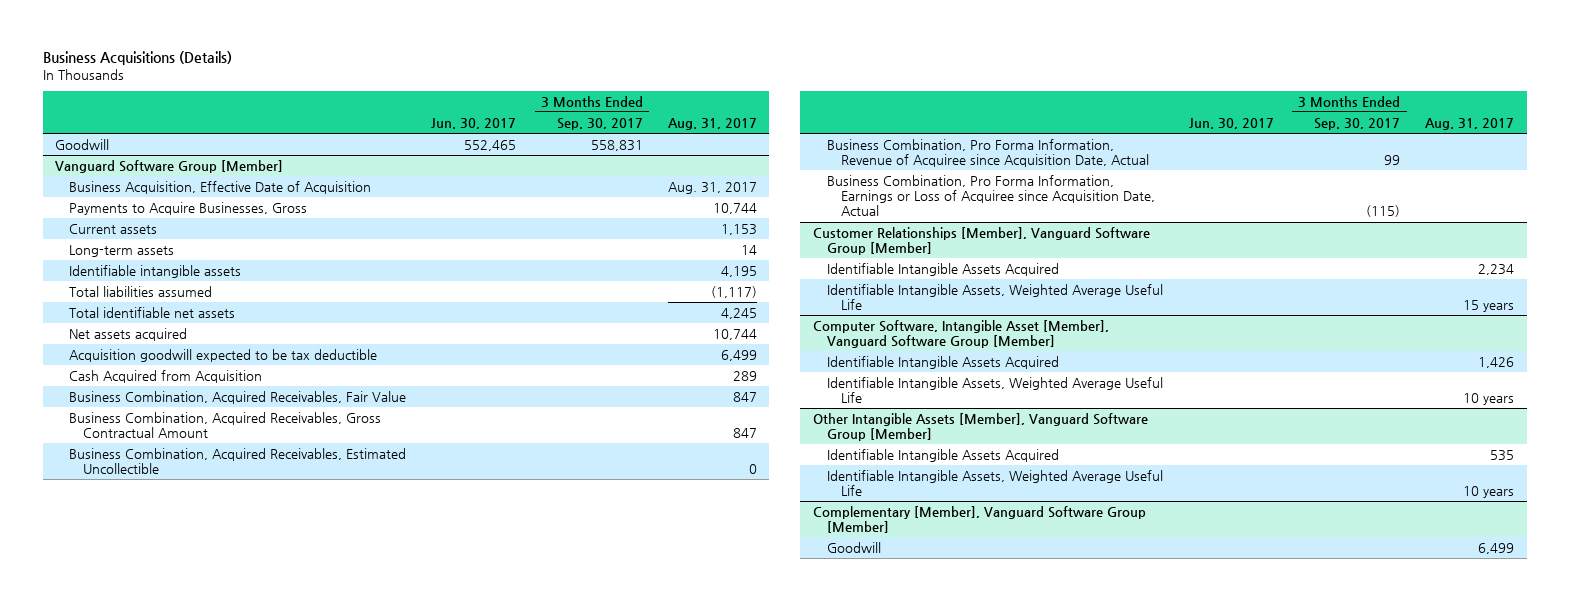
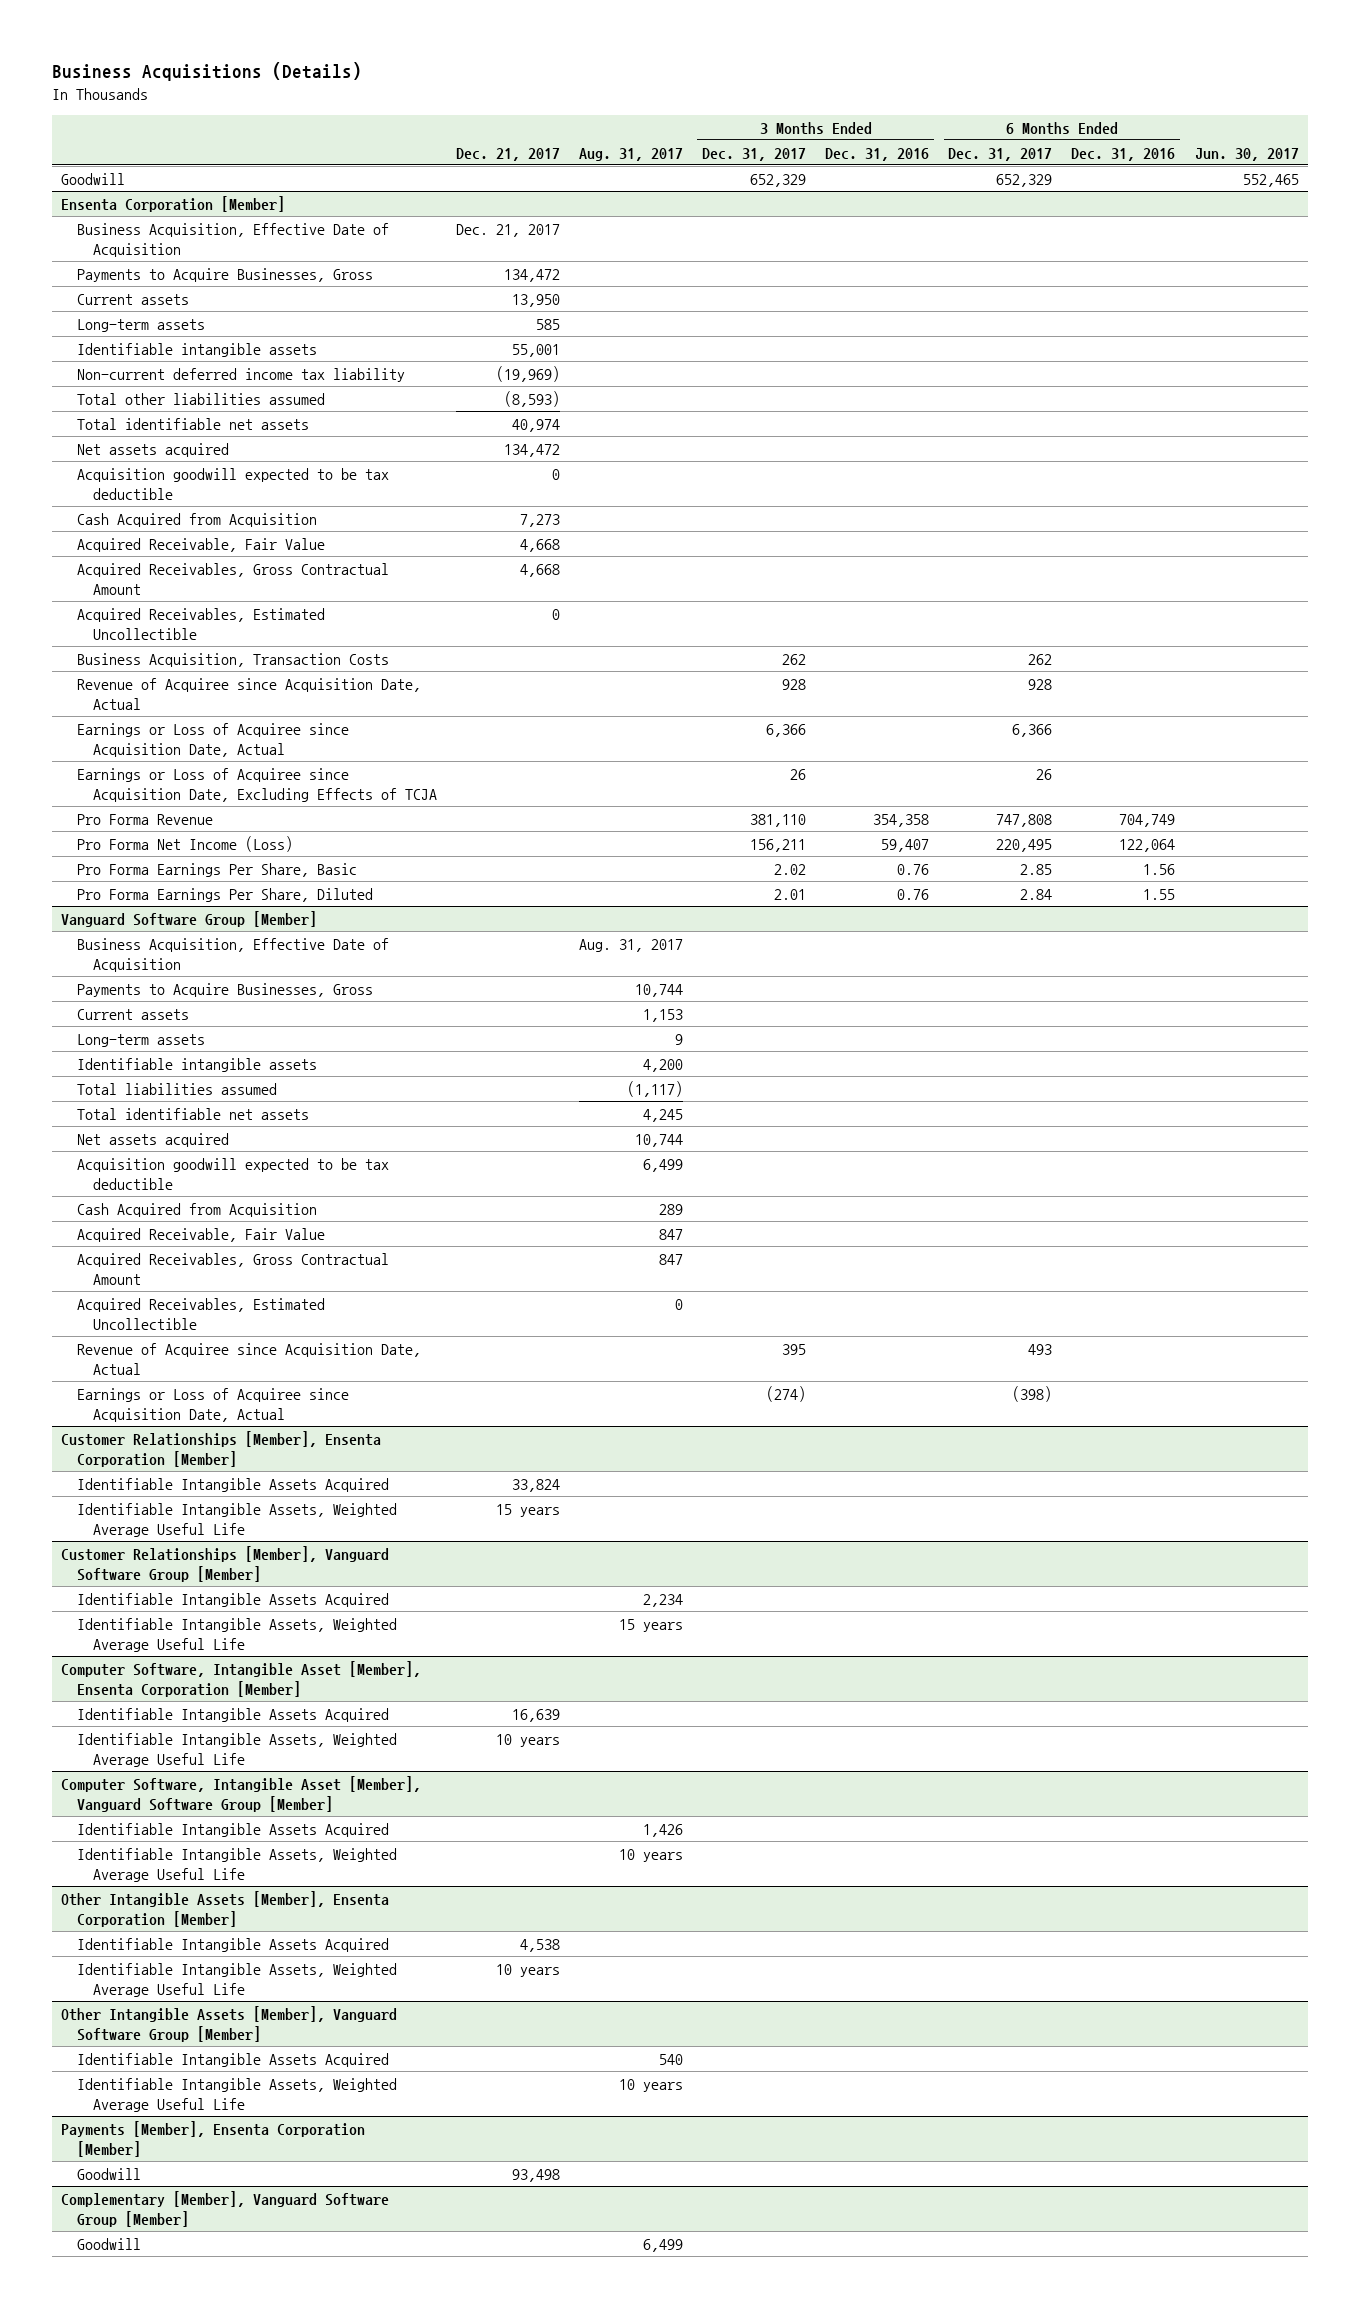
- | Jun. 30, 2017 | 3 Months Ended Sep. 30, 2017 | Aug. 31, 2017
+ | Dec. 21, 2017 | Aug. 31, 2017 | 3 Months Ended Dec. 31, 2017 | 3 Months Ended Dec. 31, 2016 | 6 Months Ended Dec. 31, 2017 | 6 Months Ended Dec. 31, 2016 | Jun. 30, 2017
+ Ensenta Corporation [Member]
+ Business Acquisition, Effective Date of Acquisition | Dec. 21, 2017 | | | | | |
+ Payments to Acquire Businesses, Gross | 134,472 | | | | | |
+ Current assets | 13,950 | | | | | |
+ Long-term assets | 585 | | | | | |
+ Identifiable intangible assets | 55,001 | | | | | |
+ Non-current deferred income tax liability | (19,969) | | | | | |
+ Total other liabilities assumed | (8,593) | | | | | |
+ Total identifiable net assets | 40,974 | | | | | |
+ Net assets acquired | 134,472 | | | | | |
+ Acquisition goodwill expected to be tax deductible | 0 | | | | | |
+ Cash Acquired from Acquisition | 7,273 | | | | | |
+ Acquired Receivable, Fair Value | 4,668 | | | | | |
+ Acquired Receivables, Gross Contractual Amount | 4,668 | | | | | |
+ Acquired Receivables, Estimated Uncollectible | 0 | | | | | |
+ Business Acquisition, Transaction Costs | | | 262 | | 262 | |
+ Revenue of Acquiree since Acquisition Date, Actual | | | 928 | | 928 | |
+ Earnings or Loss of Acquiree since Acquisition Date, Actual | | | 6,366 | | 6,366 | |
+ Earnings or Loss of Acquiree since Acquisition Date, Excluding Effects of TCJA | | | 26 | | 26 | |
+ Pro Forma Revenue | | | 381,110 | 354,358 | 747,808 | 704,749 |
+ Pro Forma Net Income (Loss) | | | 156,211 | 59,407 | 220,495 | 122,064 |
+ Pro Forma Earnings Per Share, Basic | | | 2.02 | 0.76 | 2.85 | 1.56 |
+ Pro Forma Earnings Per Share, Diluted | | | 2.01 | 0.76 | 2.84 | 1.55 |
@ Vanguard Software Group [Member]
- Long-term assets | | | 14
- Identifiable intangible assets | | | 4,195
+ Long-term assets | | 9 | | | | |
+ Identifiable intangible assets | | 4,200 | | | | |
- Business Combination, Acquired Receivables, Fair Value | | | 847
- Business Combination, Acquired Receivables, Gross Contractual Amount | | | 847
- Business Combination, Acquired Receivables, Estimated Uncollectible | | | 0
- Business Combination, Pro Forma Information, Revenue of Acquiree since Acquisition Date, Actual | | 99 |
- Business Combination, Pro Forma Information, Earnings or Loss of Acquiree since Acquisition Date, Actual | | (115) |
+ Acquired Receivable, Fair Value | | 847 | | | | |
+ Acquired Receivables, Gross Contractual Amount | | 847 | | | | |
+ Acquired Receivables, Estimated Uncollectible | | 0 | | | | |
+ Revenue of Acquiree since Acquisition Date, Actual | | | 395 | | 493 | |
+ Earnings or Loss of Acquiree since Acquisition Date, Actual | | | (274) | | (398) | |
+ Customer Relationships [Member], Ensenta Corporation [Member]
+ Identifiable Intangible Assets Acquired | 33,824 | | | | | |
+ Identifiable Intangible Assets, Weighted Average Useful Life | 15 years | | | | | |
+ Computer Software, Intangible Asset [Member], Ensenta Corporation [Member]
+ Identifiable Intangible Assets Acquired | 16,639 | | | | | |
+ Identifiable Intangible Assets, Weighted Average Useful Life | 10 years | | | | | |
+ Other Intangible Assets [Member], Ensenta Corporation [Member]
+ Identifiable Intangible Assets Acquired | 4,538 | | | | | |
+ Identifiable Intangible Assets, Weighted Average Useful Life | 10 years | | | | | |
@ Other Intangible Assets [Member], Vanguard Software Group [Member]
- Identifiable Intangible Assets Acquired | | | 535
+ Identifiable Intangible Assets Acquired | | 540 | | | | |
+ Payments [Member], Ensenta Corporation [Member]
+ Goodwill | 93,498 | | | | | |

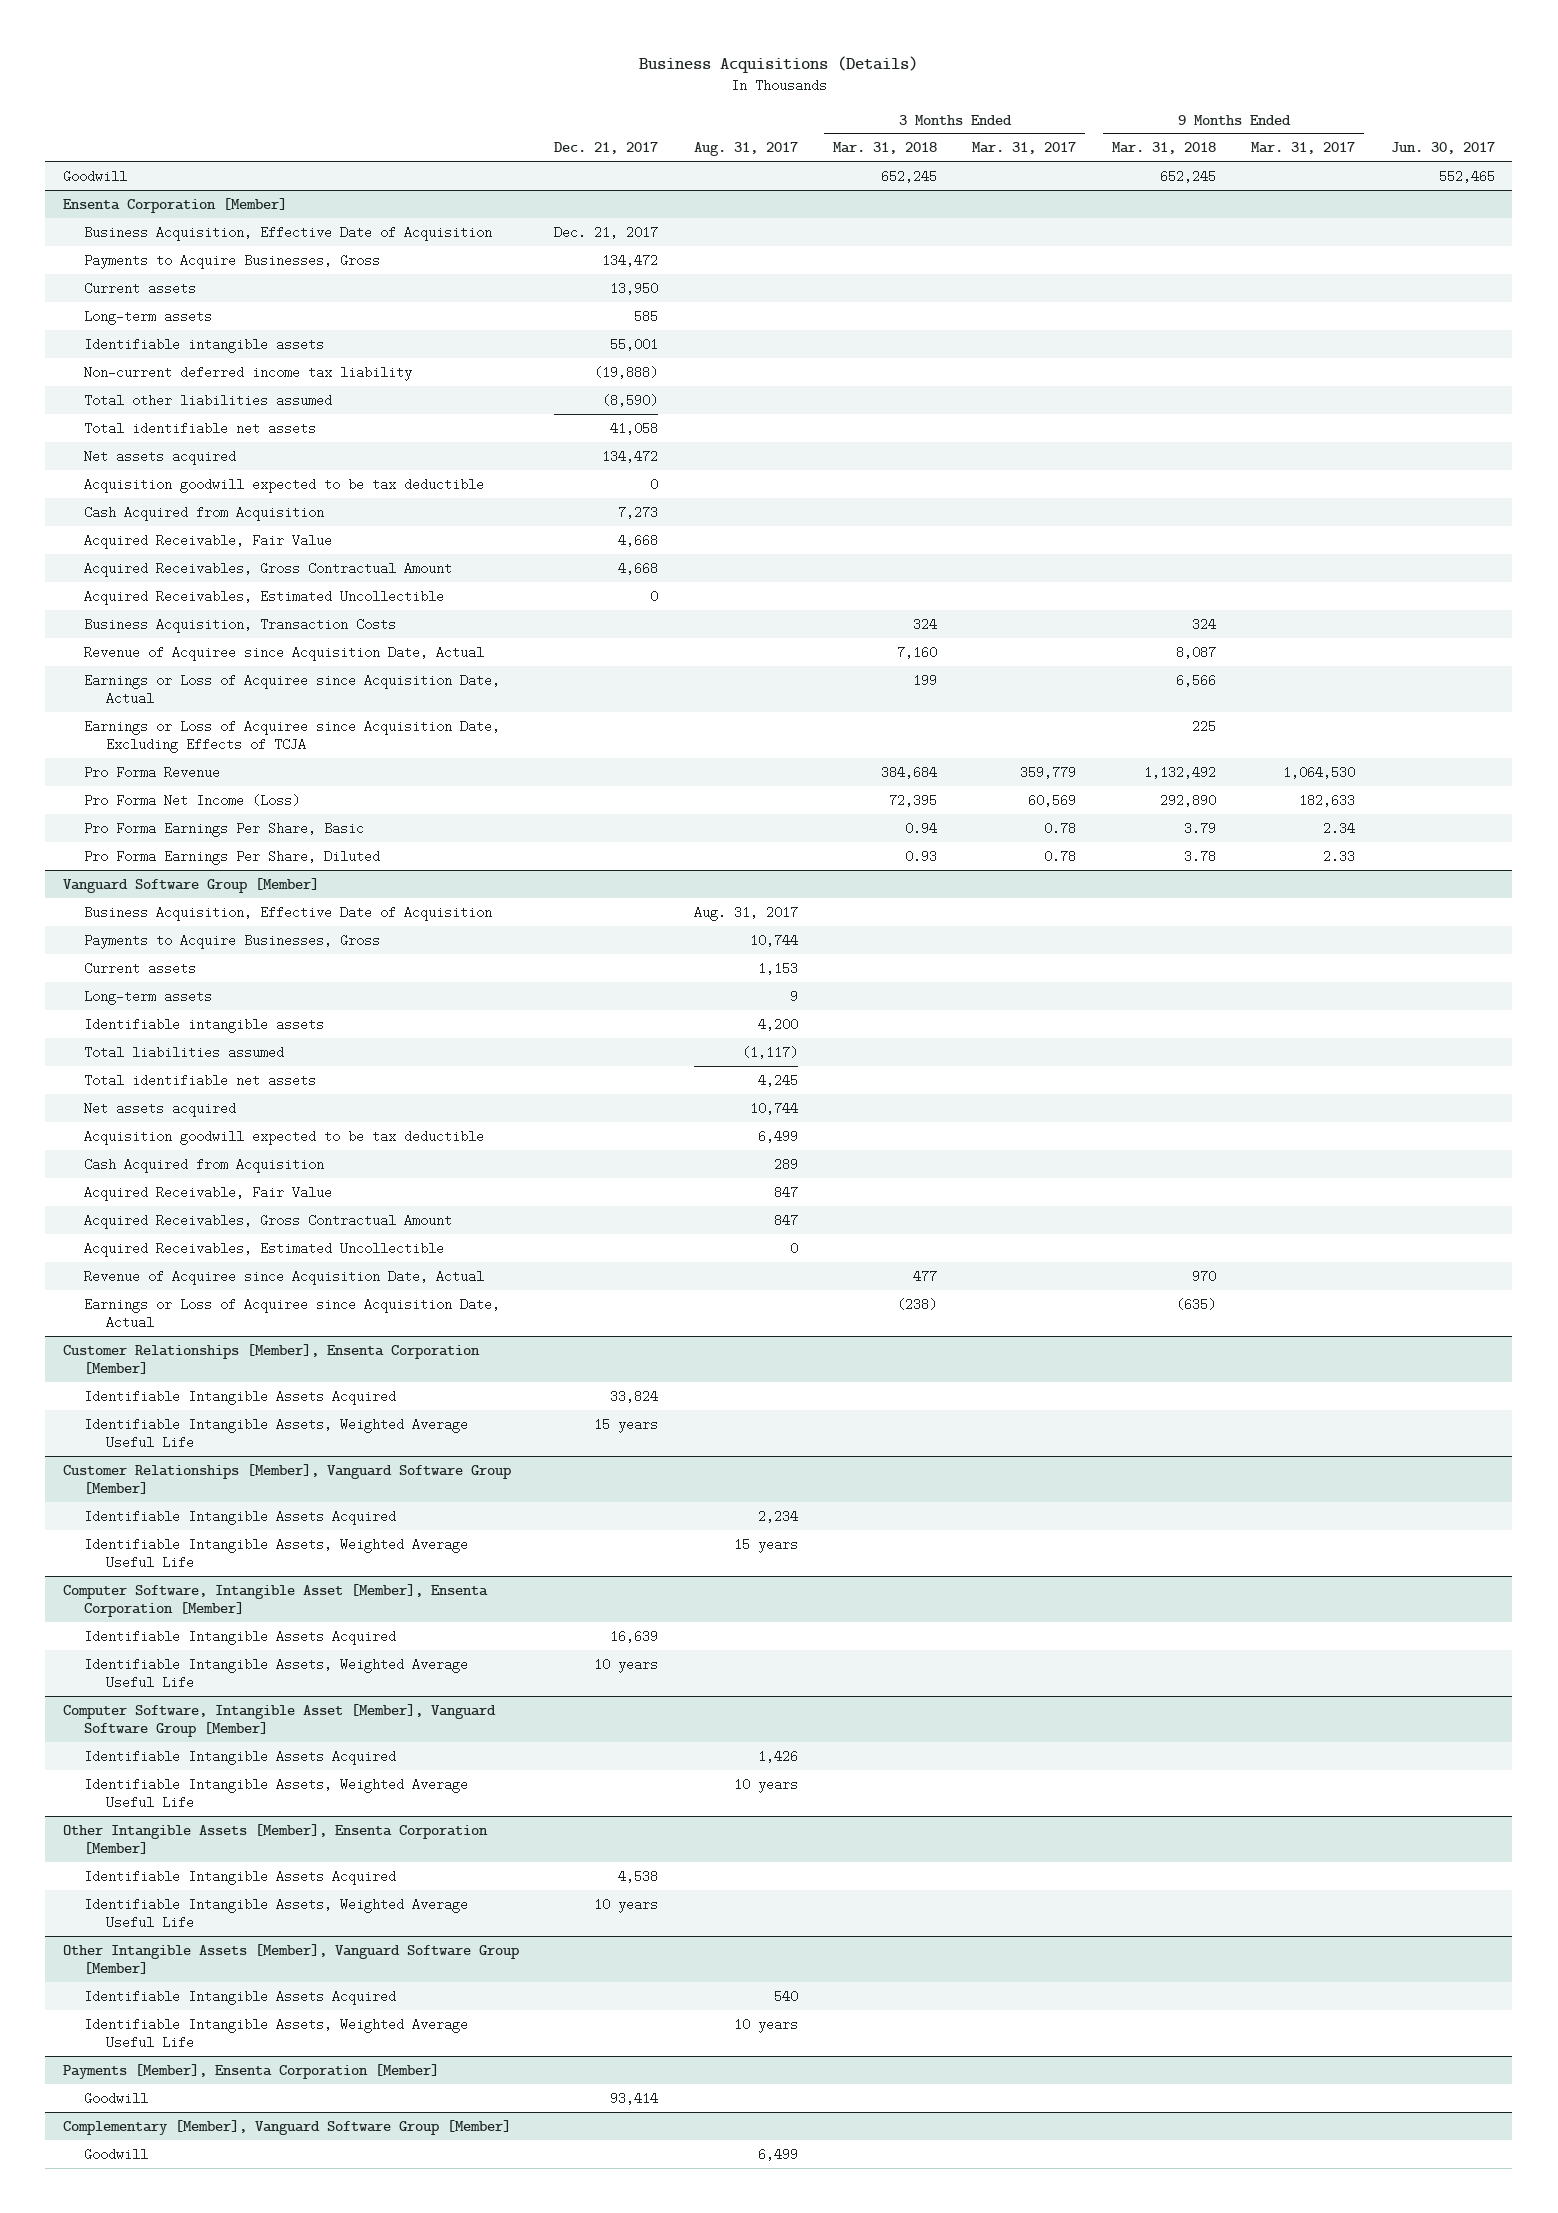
- | Dec. 21, 2017 | Aug. 31, 2017 | 3 Months Ended Dec. 31, 2017 | 3 Months Ended Dec. 31, 2016 | 6 Months Ended Dec. 31, 2017 | 6 Months Ended Dec. 31, 2016 | Jun. 30, 2017
+ | Dec. 21, 2017 | Aug. 31, 2017 | 3 Months Ended Mar. 31, 2018 | 3 Months Ended Mar. 31, 2017 | 9 Months Ended Mar. 31, 2018 | 9 Months Ended Mar. 31, 2017 | Jun. 30, 2017
@ Ensenta Corporation [Member]
- Non-current deferred income tax liability | (19,969) | | | | | |
- Total other liabilities assumed | (8,593) | | | | | |
- Total identifiable net assets | 40,974 | | | | | |
+ Non-current deferred income tax liability | (19,888) | | | | | |
+ Total other liabilities assumed | (8,590) | | | | | |
+ Total identifiable net assets | 41,058 | | | | | |
@ Payments [Member], Ensenta Corporation [Member]
- Goodwill | 93,498 | | | | | |
+ Goodwill | 93,414 | | | | | |

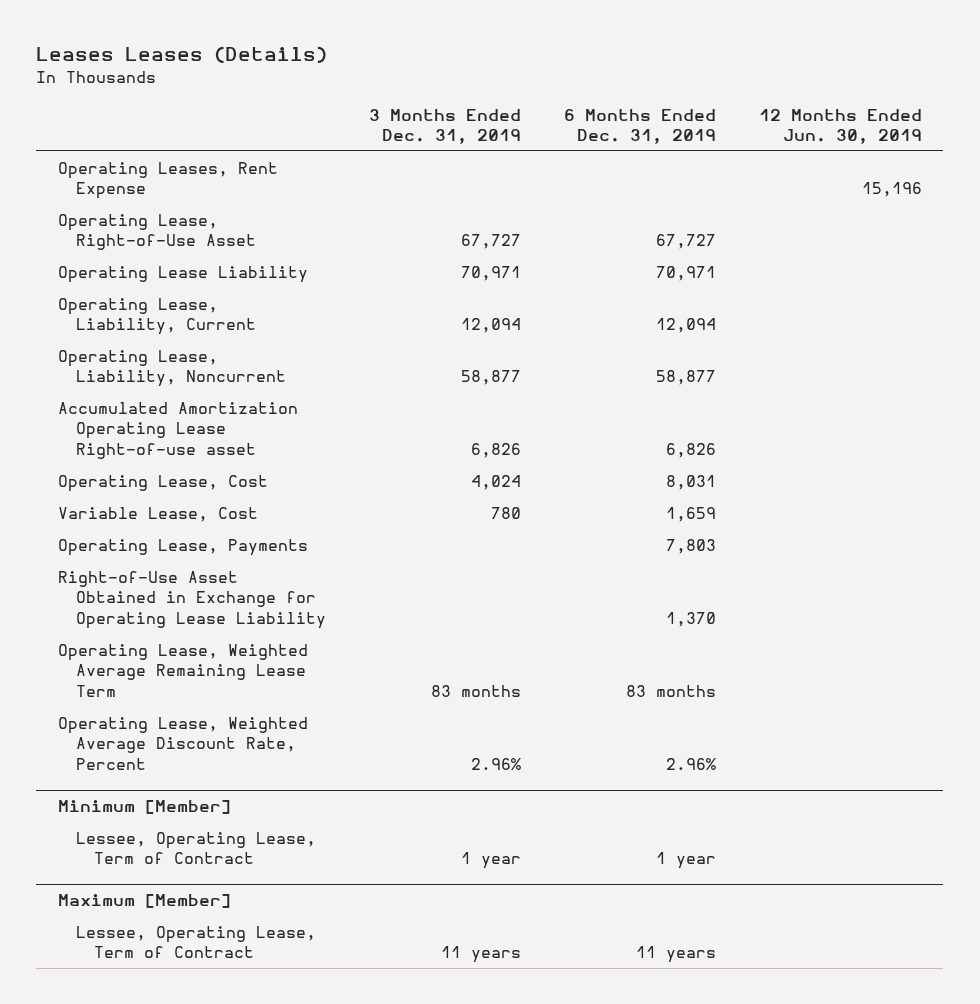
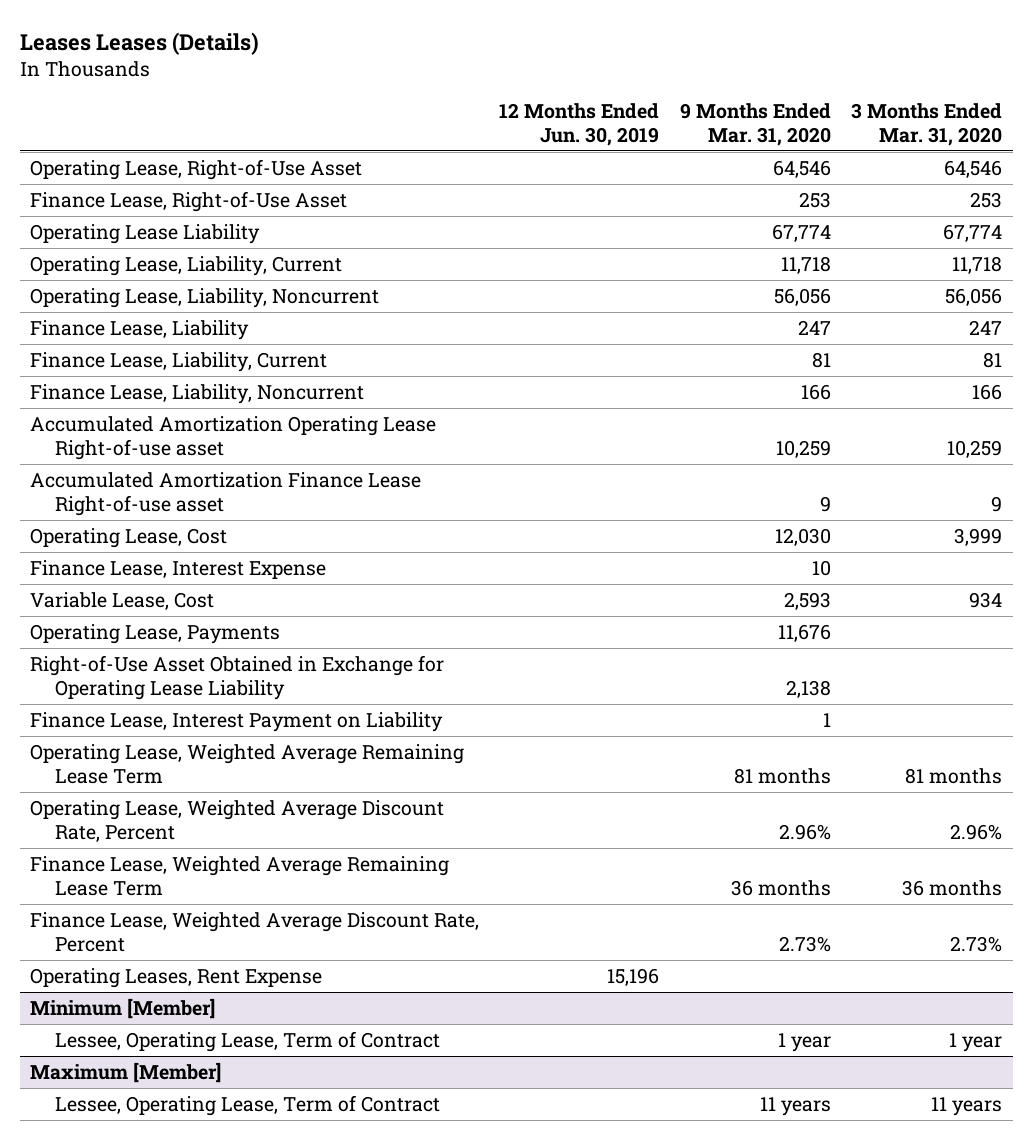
- | 3 Months Ended Dec. 31, 2019 | 6 Months Ended Dec. 31, 2019 | 12 Months Ended Jun. 30, 2019
+ | 12 Months Ended Jun. 30, 2019 | 9 Months Ended Mar. 31, 2020 | 3 Months Ended Mar. 31, 2020
+ Finance Lease, Right-of-Use Asset | | 253 | 253
+ Finance Lease, Liability | | 247 | 247
+ Finance Lease, Liability, Current | | 81 | 81
+ Finance Lease, Liability, Noncurrent | | 166 | 166
+ Accumulated Amortization Finance Lease Right-of-use asset | | 9 | 9
+ Finance Lease, Interest Expense | | 10 |
+ Finance Lease, Interest Payment on Liability | | 1 |
+ Finance Lease, Weighted Average Remaining Lease Term | | 36 months | 36 months
+ Finance Lease, Weighted Average Discount Rate, Percent | | 2.73% | 2.73%
moved down: Operating Leases, Rent Expense | 15,196 | |

